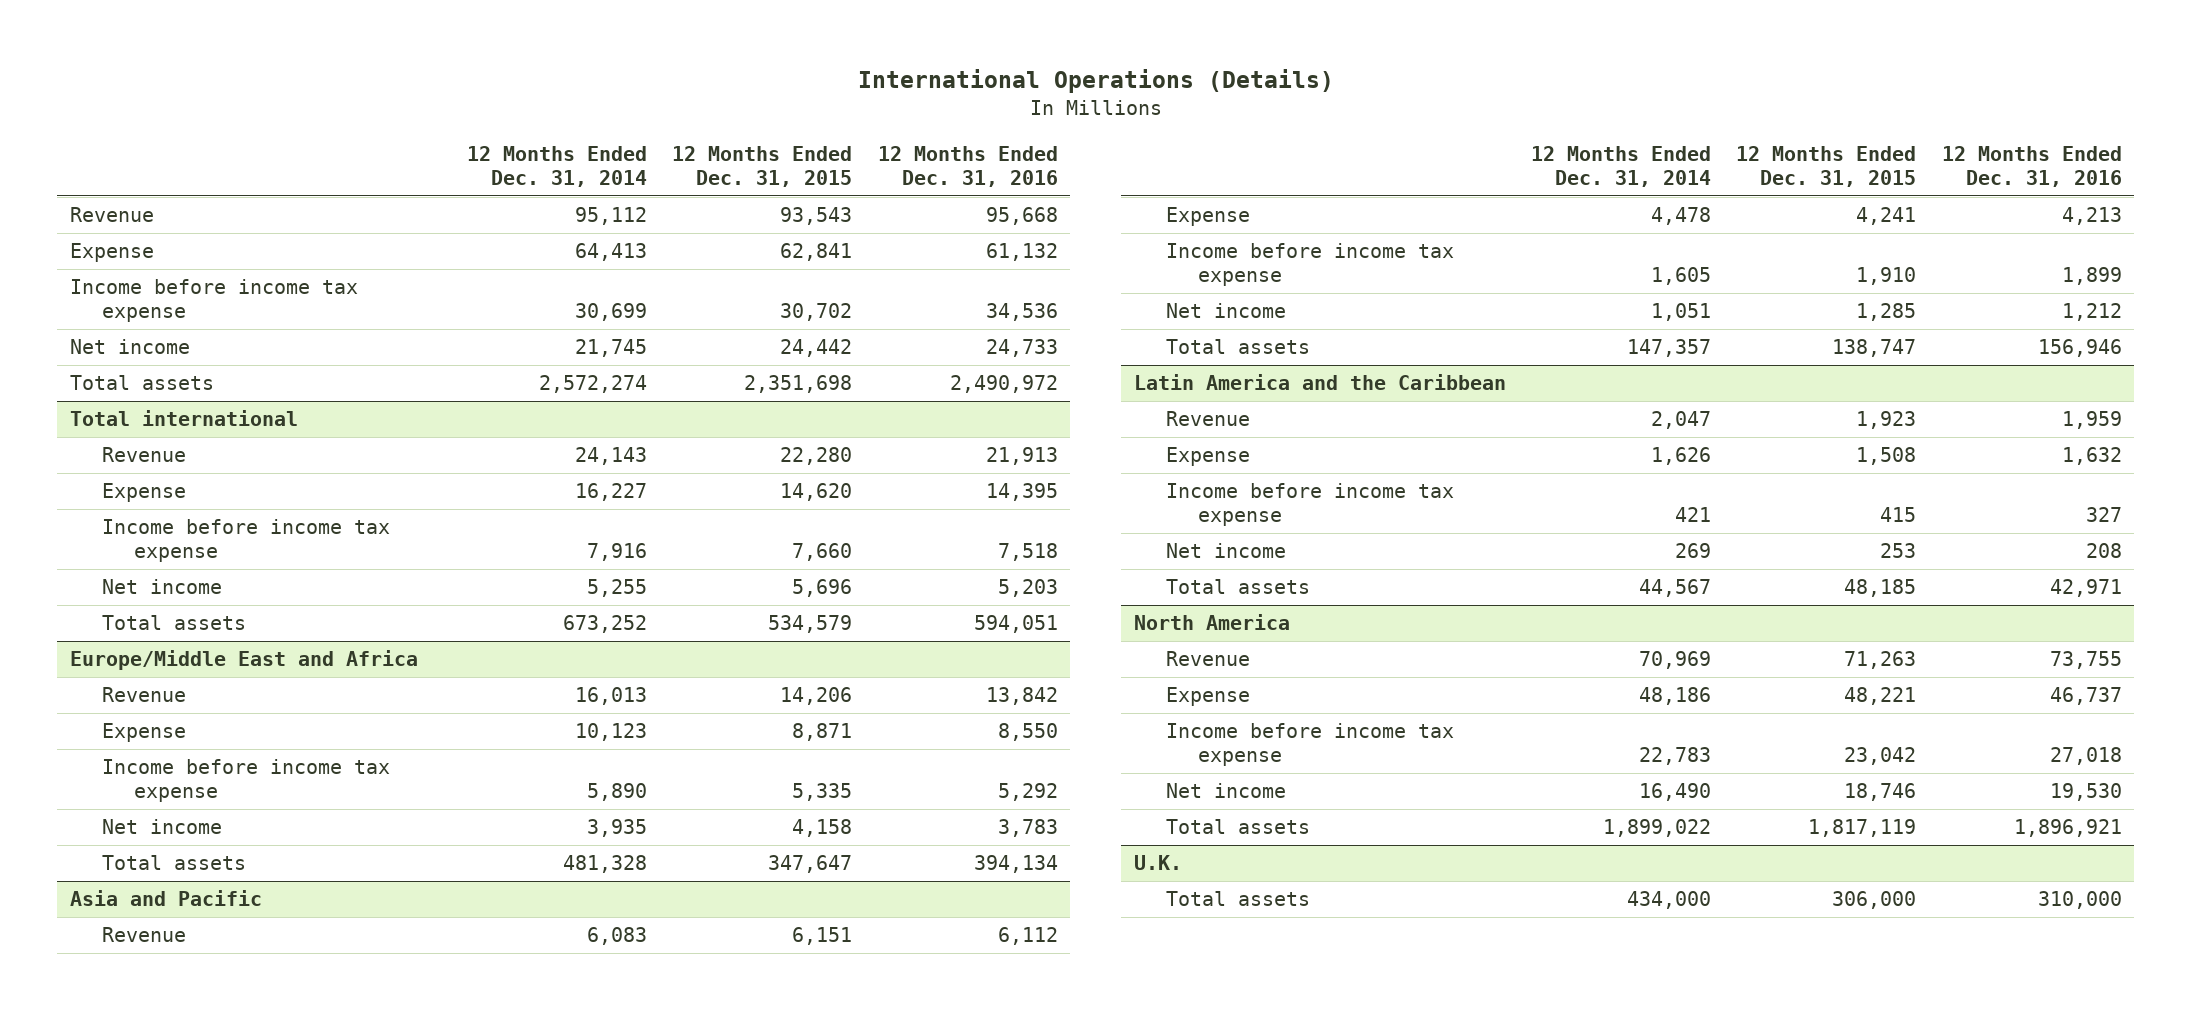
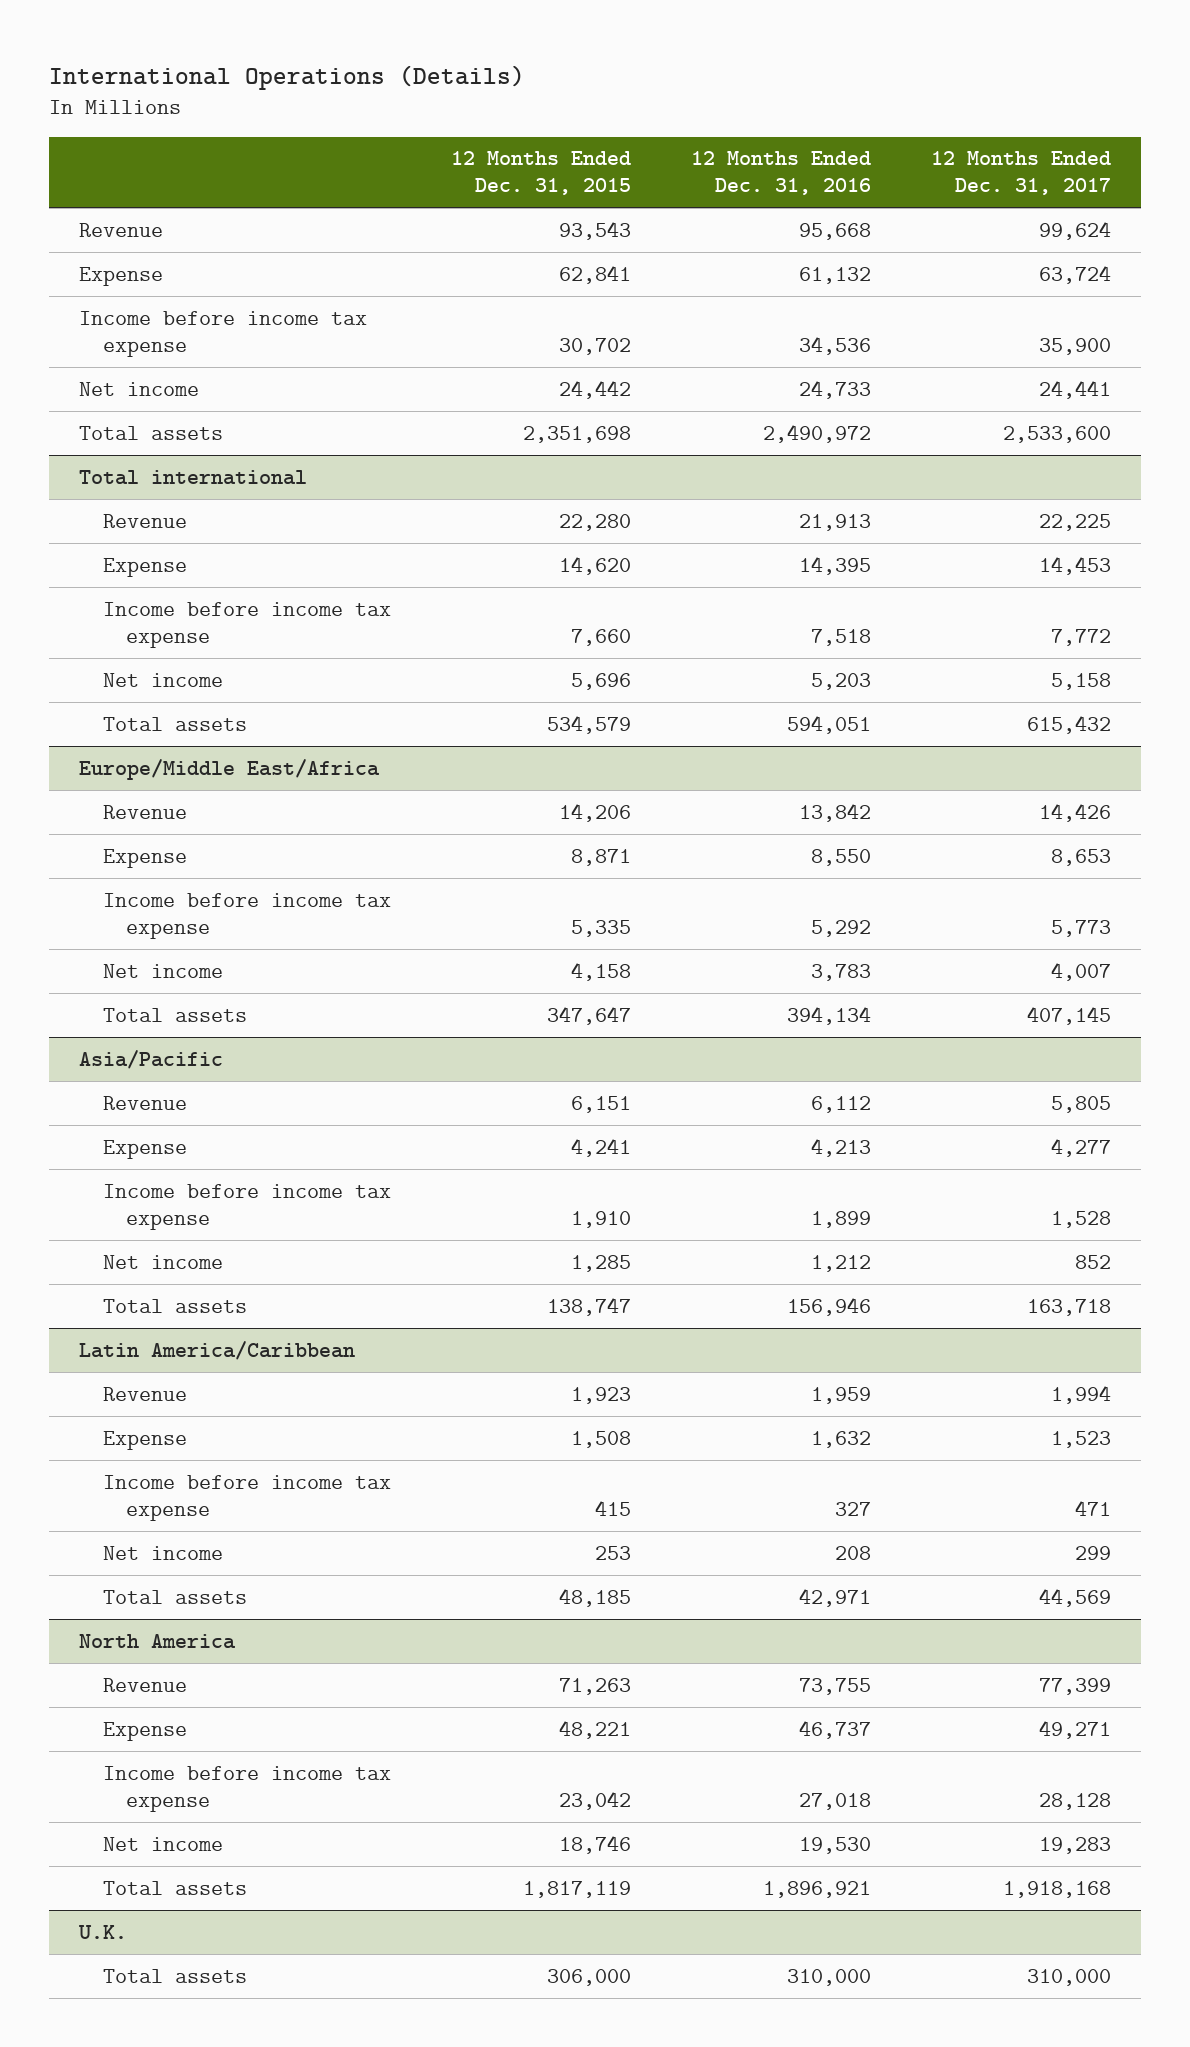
- | 12 Months Ended Dec. 31, 2014 | 12 Months Ended Dec. 31, 2015 | 12 Months Ended Dec. 31, 2016
+ | 12 Months Ended Dec. 31, 2015 | 12 Months Ended Dec. 31, 2016 | 12 Months Ended Dec. 31, 2017
- Europe/Middle East and Africa
+ Europe/Middle East/Africa
- Asia and Pacific
+ Asia/Pacific
- Latin America and the Caribbean
+ Latin America/Caribbean

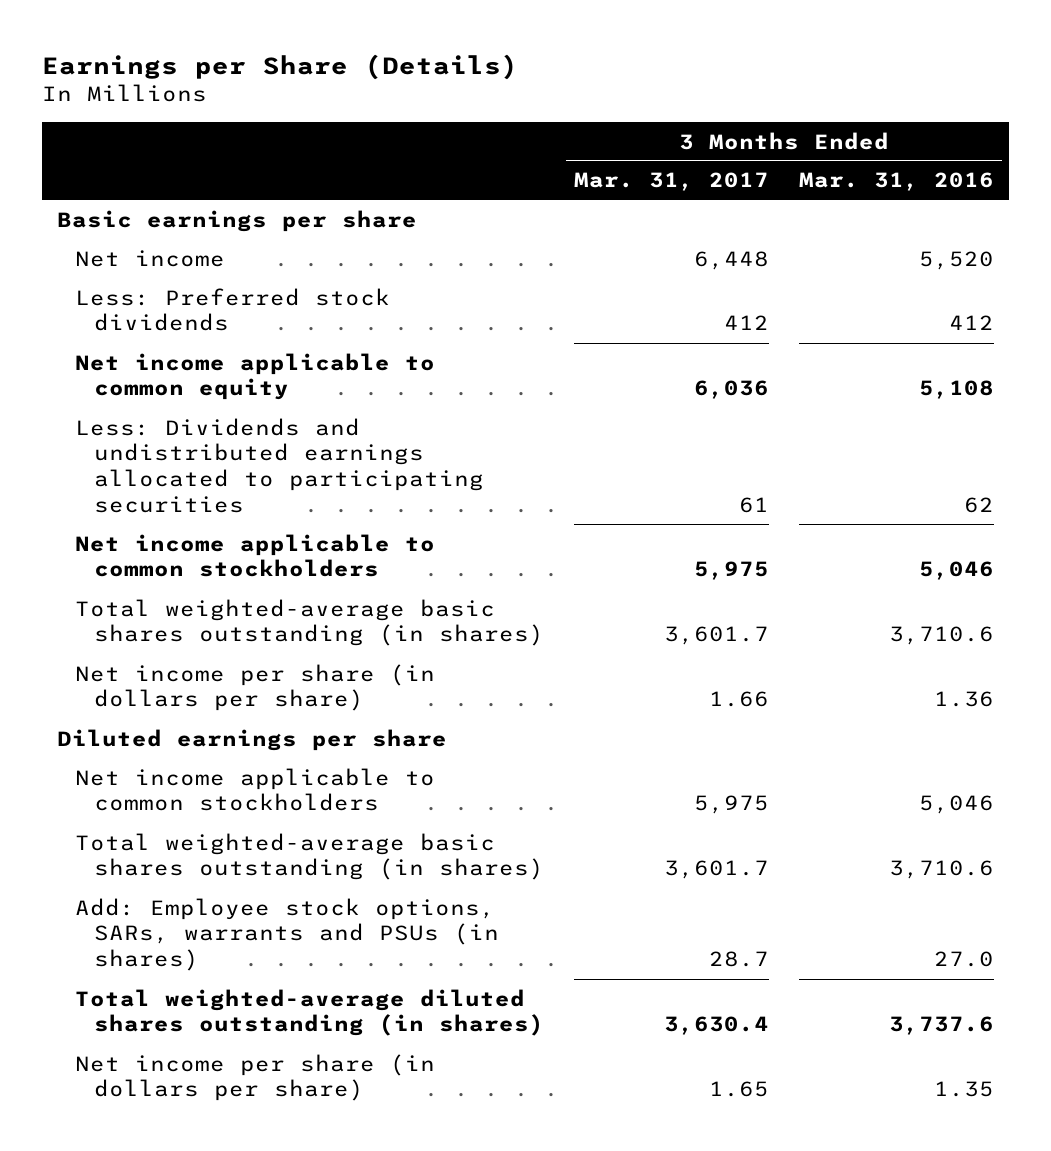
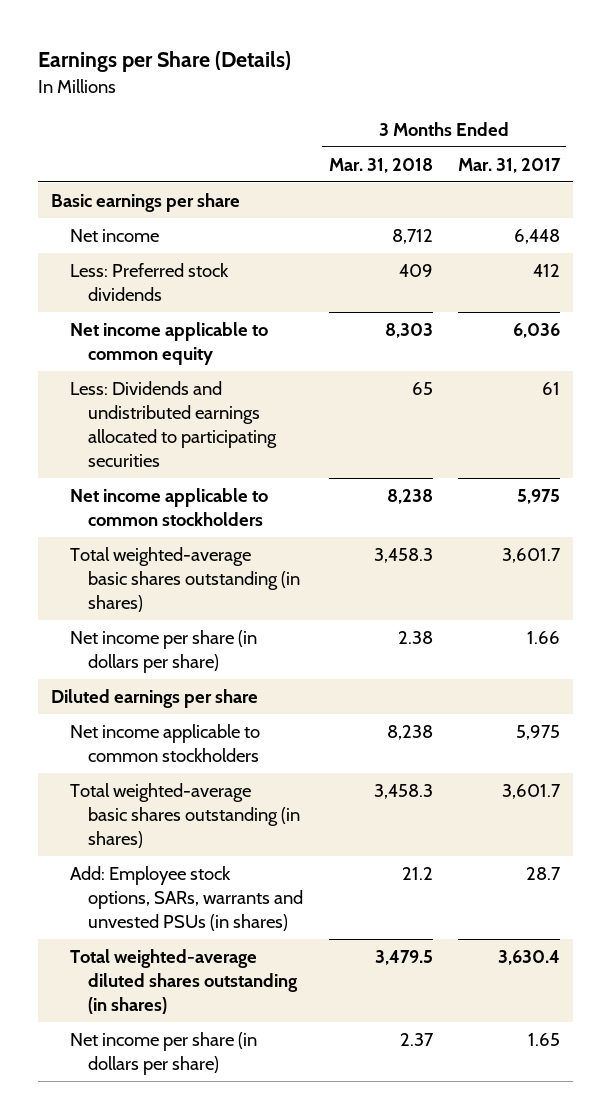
- | 3 Months Ended Mar. 31, 2017 | 3 Months Ended Mar. 31, 2016
+ | 3 Months Ended Mar. 31, 2018 | 3 Months Ended Mar. 31, 2017
- Add: Employee stock options, SARs, warrants and PSUs (in shares) | 28.7 | 27.0
+ Add: Employee stock options, SARs, warrants and unvested PSUs (in shares) | 21.2 | 28.7

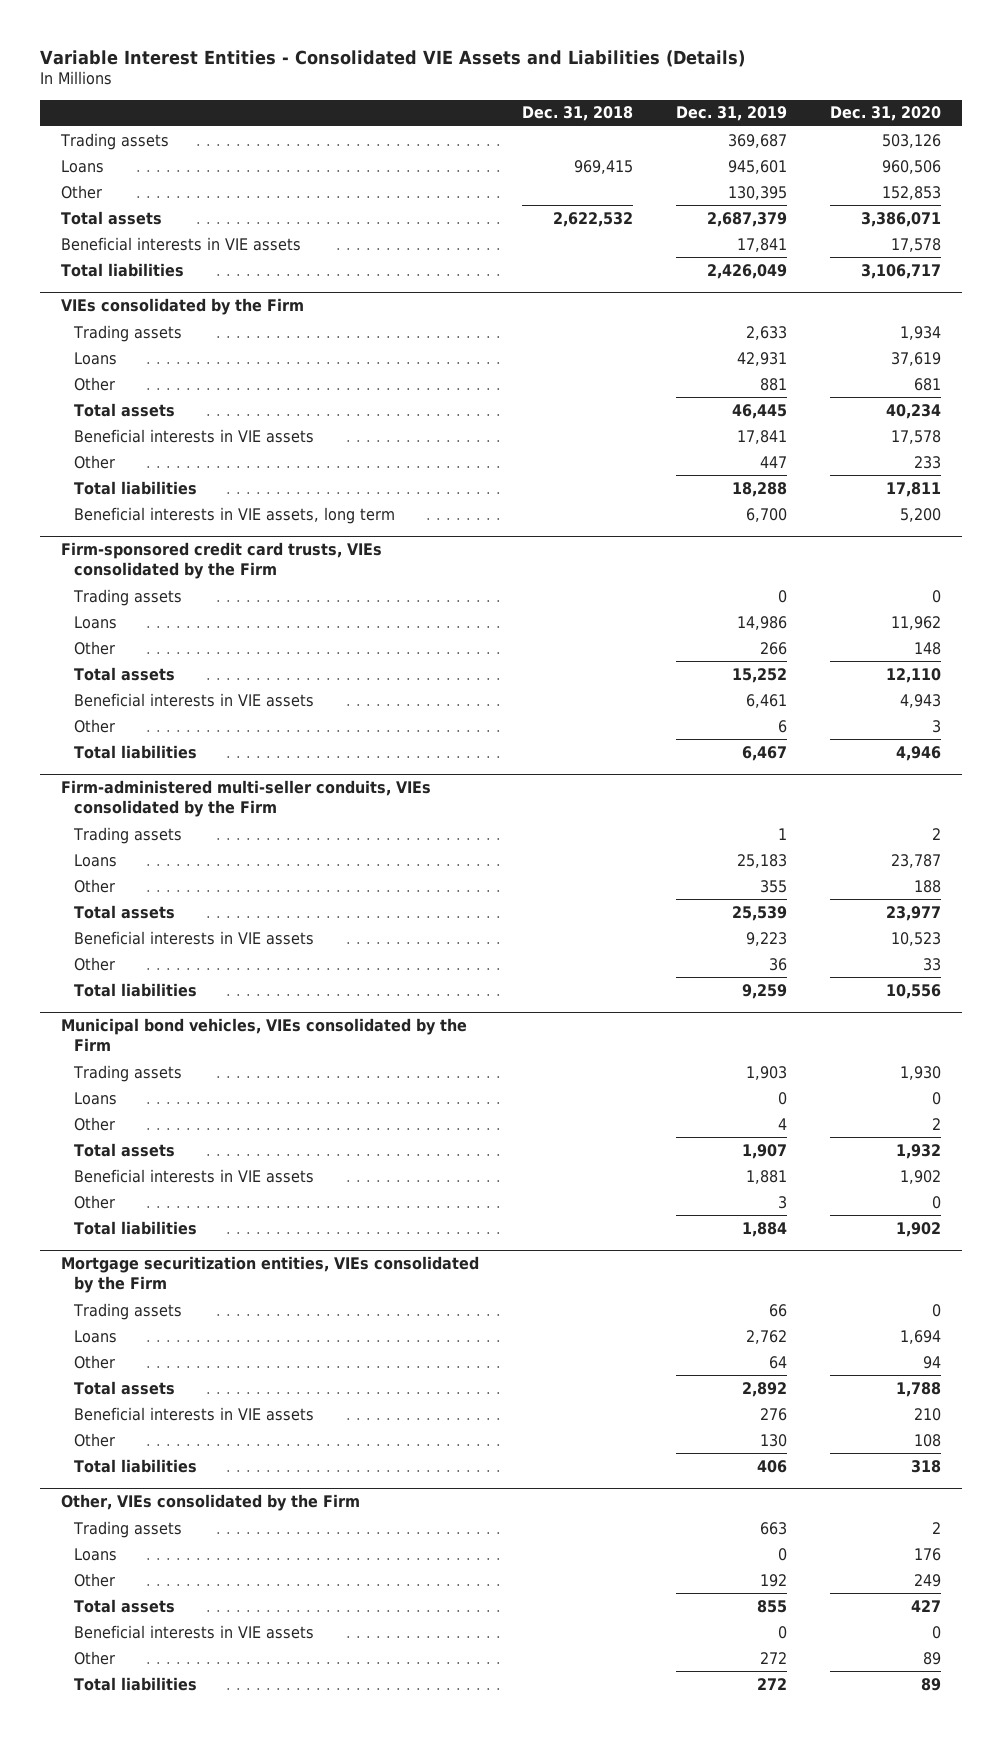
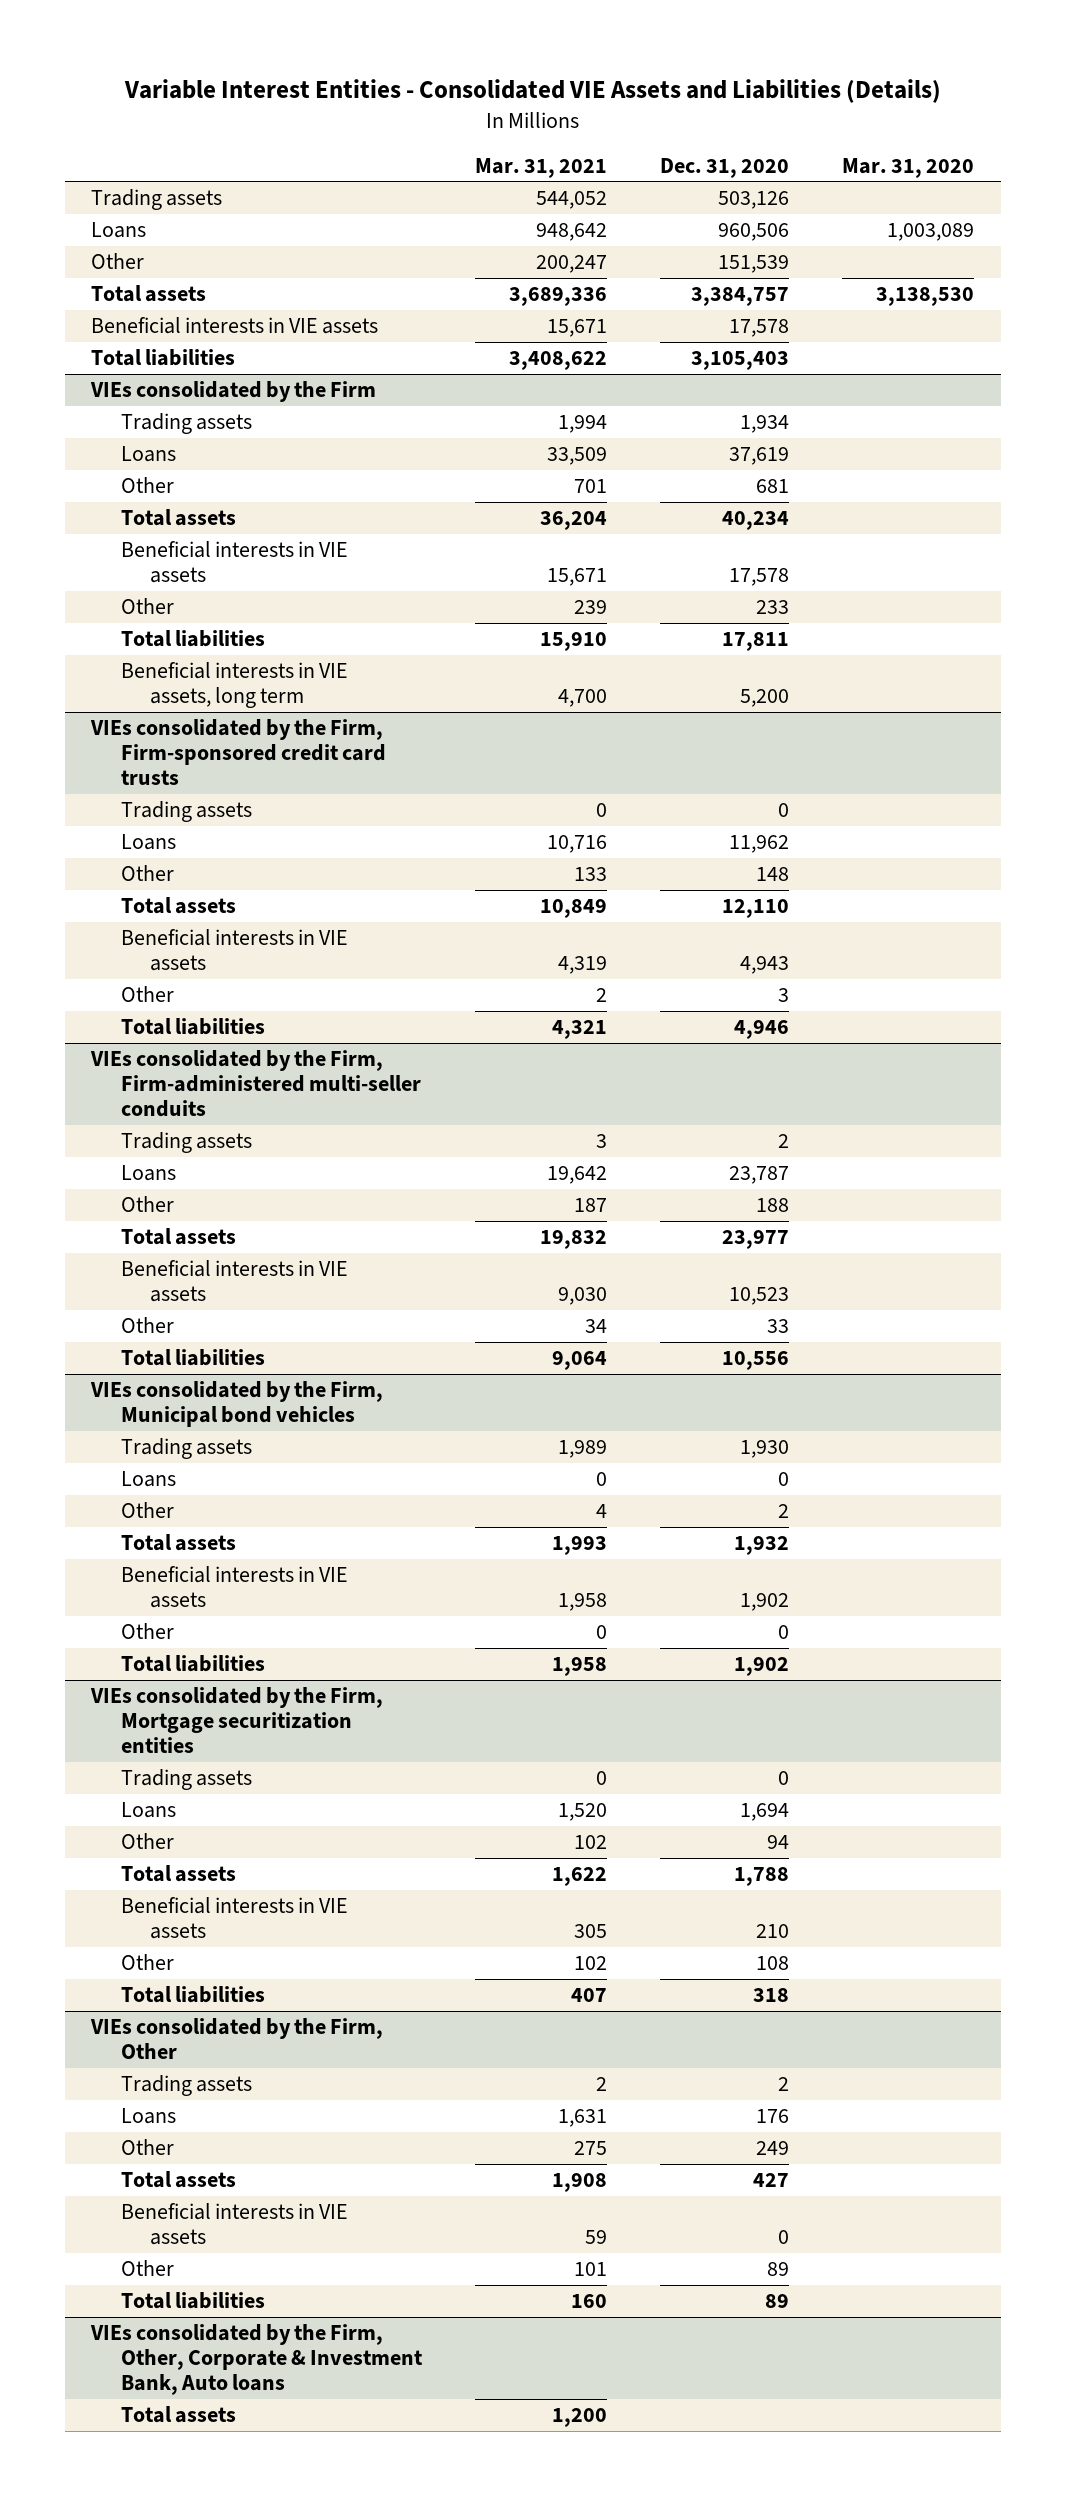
- | Dec. 31, 2018 | Dec. 31, 2019 | Dec. 31, 2020
+ | Mar. 31, 2021 | Dec. 31, 2020 | Mar. 31, 2020
- Other | | 130,395 | 152,853
- Total assets | 2,622,532 | 2,687,379 | 3,386,071
+ Other | 200,247 | 151,539 |
+ Total assets | 3,689,336 | 3,384,757 | 3,138,530
- Total liabilities | | 2,426,049 | 3,106,717
+ Total liabilities | 3,408,622 | 3,105,403 |
- Firm-sponsored credit card trusts, VIEs consolidated by the Firm
+ VIEs consolidated by the Firm, Firm-sponsored credit card trusts
- Firm-administered multi-seller conduits, VIEs consolidated by the Firm
+ VIEs consolidated by the Firm, Firm-administered multi-seller conduits
- Municipal bond vehicles, VIEs consolidated by the Firm
+ VIEs consolidated by the Firm, Municipal bond vehicles
- Mortgage securitization entities, VIEs consolidated by the Firm
+ VIEs consolidated by the Firm, Mortgage securitization entities
- Other, VIEs consolidated by the Firm
+ VIEs consolidated by the Firm, Other
+ VIEs consolidated by the Firm, Other, Corporate & Investment Bank, Auto loans
+ Total assets | 1,200 | |

